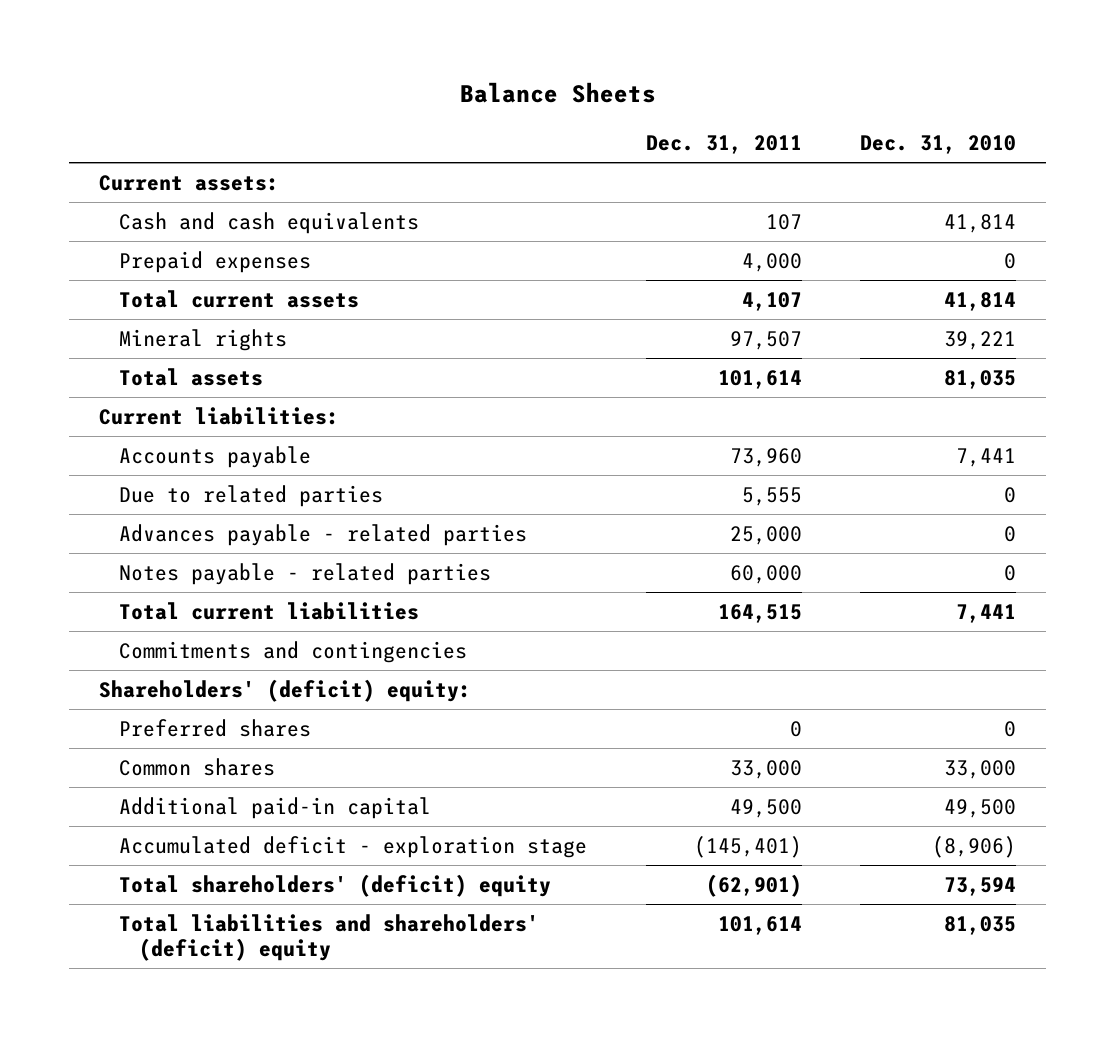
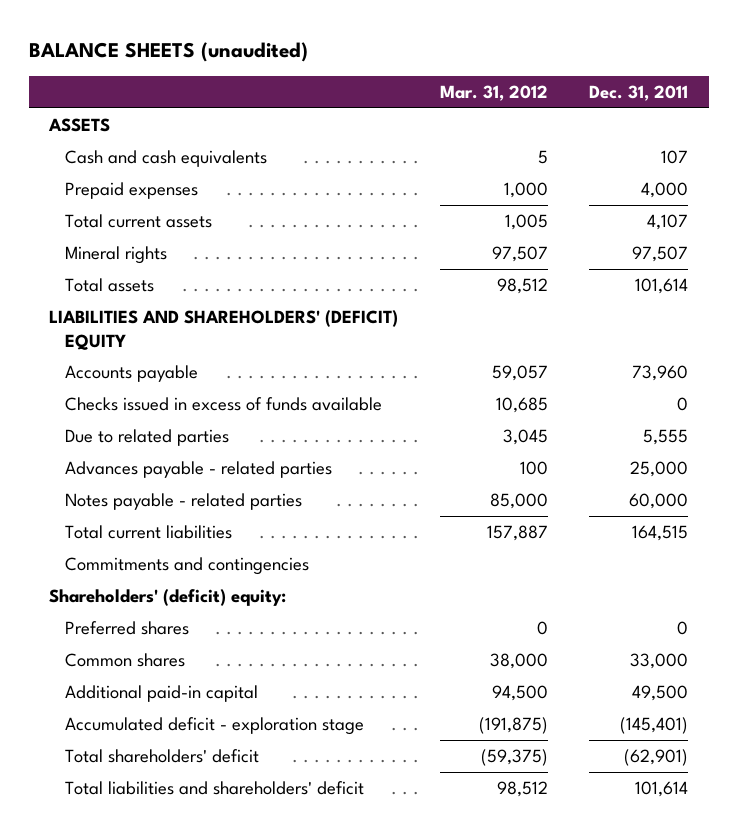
- Balance Sheets
+ BALANCE SHEETS (unaudited)
- | Dec. 31, 2011 | Dec. 31, 2010
+ | Mar. 31, 2012 | Dec. 31, 2011
- Current assets:
+ ASSETS
- Current liabilities:
+ LIABILITIES AND SHAREHOLDERS' (DEFICIT) EQUITY
+ Checks issued in excess of funds available | 10,685 | 0
- Total shareholders' (deficit) equity | (62,901) | 73,594
- Total liabilities and shareholders' (deficit) equity | 101,614 | 81,035
+ Total shareholders' deficit | (59,375) | (62,901)
+ Total liabilities and shareholders' deficit | 98,512 | 101,614

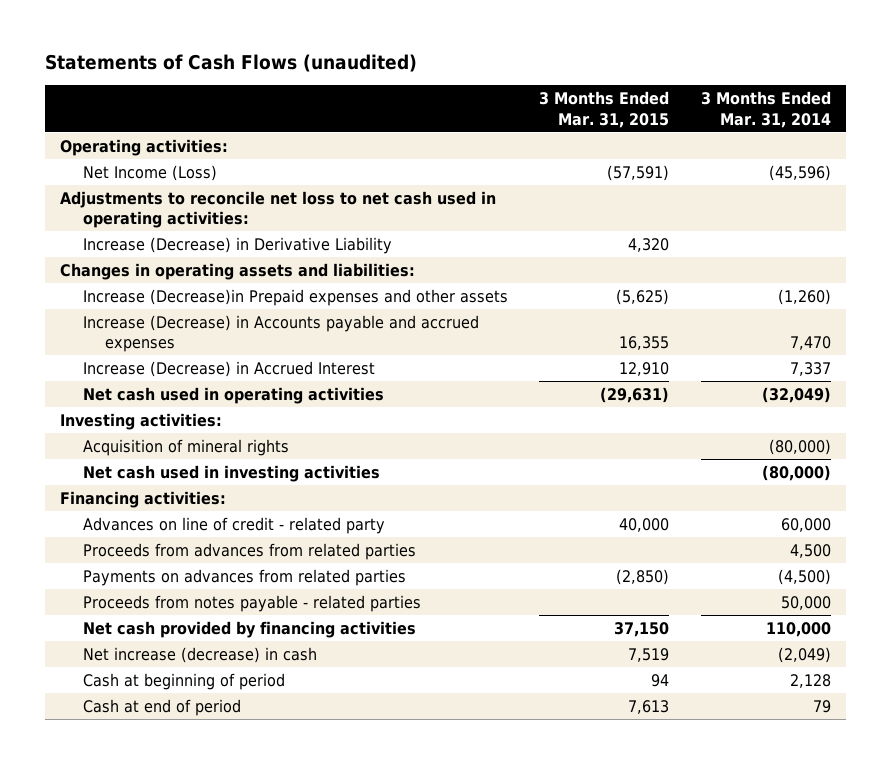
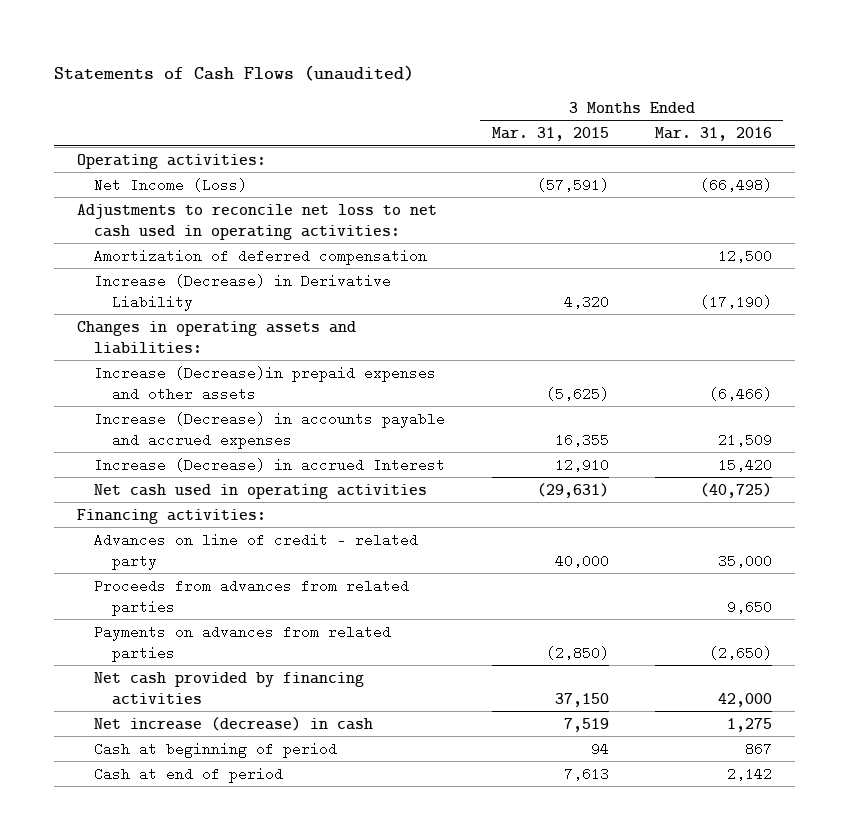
- | 3 Months Ended Mar. 31, 2015 | 3 Months Ended Mar. 31, 2014
+ | 3 Months Ended Mar. 31, 2015 | 3 Months Ended Mar. 31, 2016
+ Amortization of deferred compensation | | 12,500
- Increase (Decrease)in Prepaid expenses and other assets | (5,625) | (1,260)
- Increase (Decrease) in Accounts payable and accrued expenses | 16,355 | 7,470
- Increase (Decrease) in Accrued Interest | 12,910 | 7,337
+ Increase (Decrease)in prepaid expenses and other assets | (5,625) | (6,466)
+ Increase (Decrease) in accounts payable and accrued expenses | 16,355 | 21,509
+ Increase (Decrease) in accrued Interest | 12,910 | 15,420
- Investing activities:
- Acquisition of mineral rights | | (80,000)
- Net cash used in investing activities | | (80,000)
- Proceeds from notes payable - related parties | | 50,000

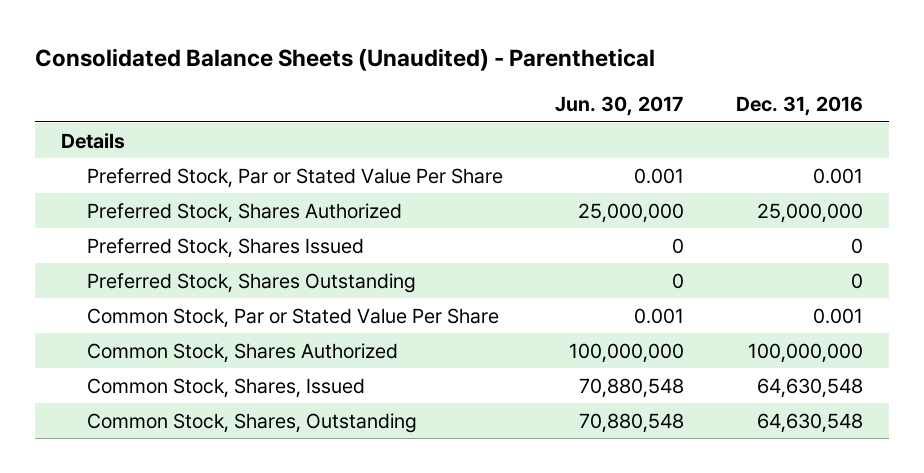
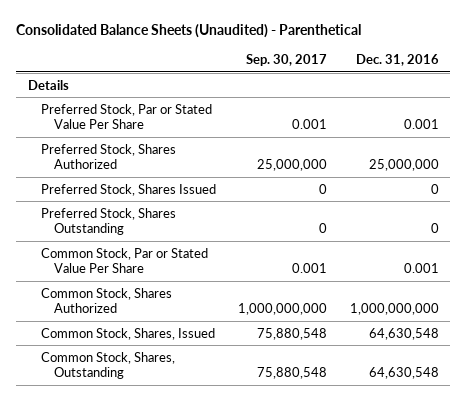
- | Jun. 30, 2017 | Dec. 31, 2016
+ | Sep. 30, 2017 | Dec. 31, 2016
- Common Stock, Shares Authorized | 100,000,000 | 100,000,000
+ Common Stock, Shares Authorized | 1,000,000,000 | 1,000,000,000

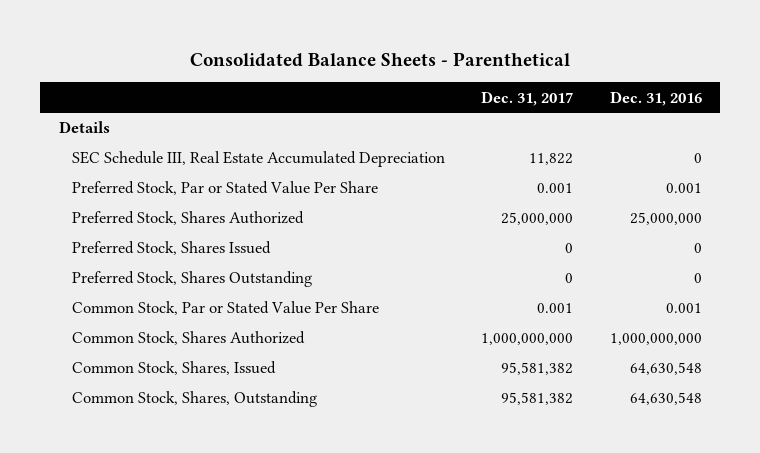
- Consolidated Balance Sheets (Unaudited) - Parenthetical
+ Consolidated Balance Sheets - Parenthetical
- | Sep. 30, 2017 | Dec. 31, 2016
+ | Dec. 31, 2017 | Dec. 31, 2016
+ SEC Schedule III, Real Estate Accumulated Depreciation | 11,822 | 0

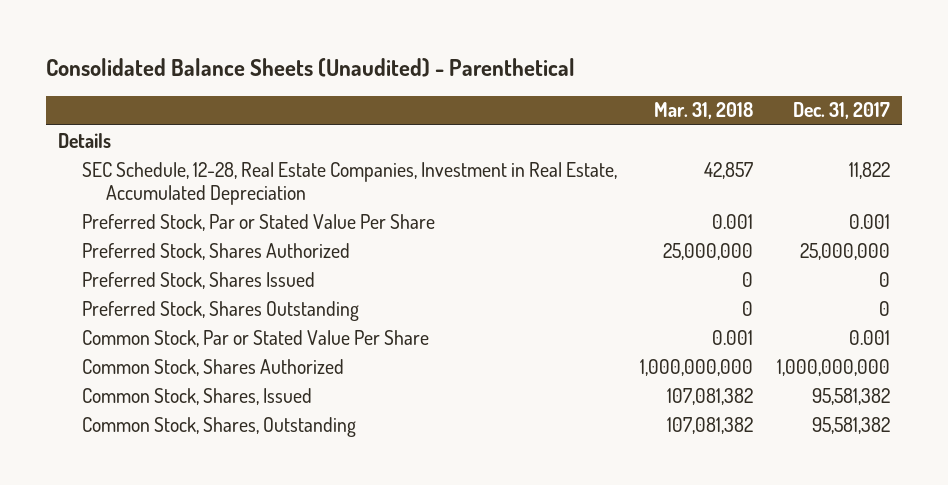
- Consolidated Balance Sheets - Parenthetical
+ Consolidated Balance Sheets (Unaudited) - Parenthetical
- | Dec. 31, 2017 | Dec. 31, 2016
+ | Mar. 31, 2018 | Dec. 31, 2017
- SEC Schedule III, Real Estate Accumulated Depreciation | 11,822 | 0
+ SEC Schedule, 12-28, Real Estate Companies, Investment in Real Estate, Accumulated Depreciation | 42,857 | 11,822

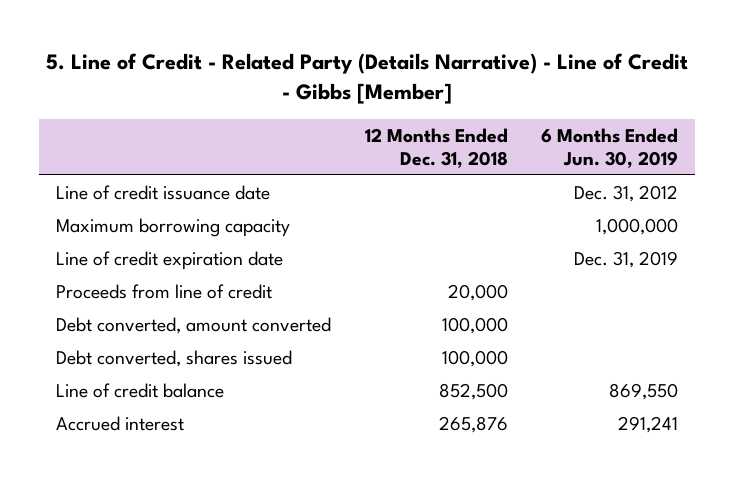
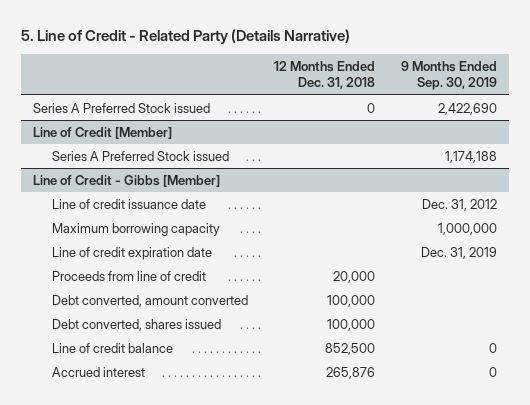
- 5. Line of Credit - Related Party (Details Narrative) - Line of Credit - Gibbs [Member]
+ 5. Line of Credit - Related Party (Details Narrative)
- | 12 Months Ended Dec. 31, 2018 | 6 Months Ended Jun. 30, 2019
+ | 12 Months Ended Dec. 31, 2018 | 9 Months Ended Sep. 30, 2019
+ Series A Preferred Stock issued | 0 | 2,422,690
+ Line of Credit [Member]
+ Series A Preferred Stock issued | | 1,174,188
+ Line of Credit - Gibbs [Member]

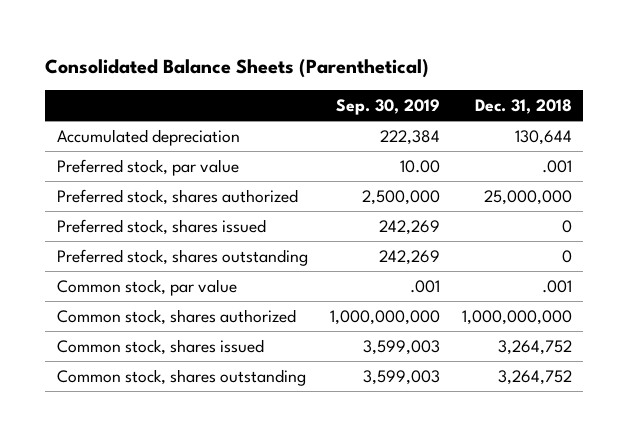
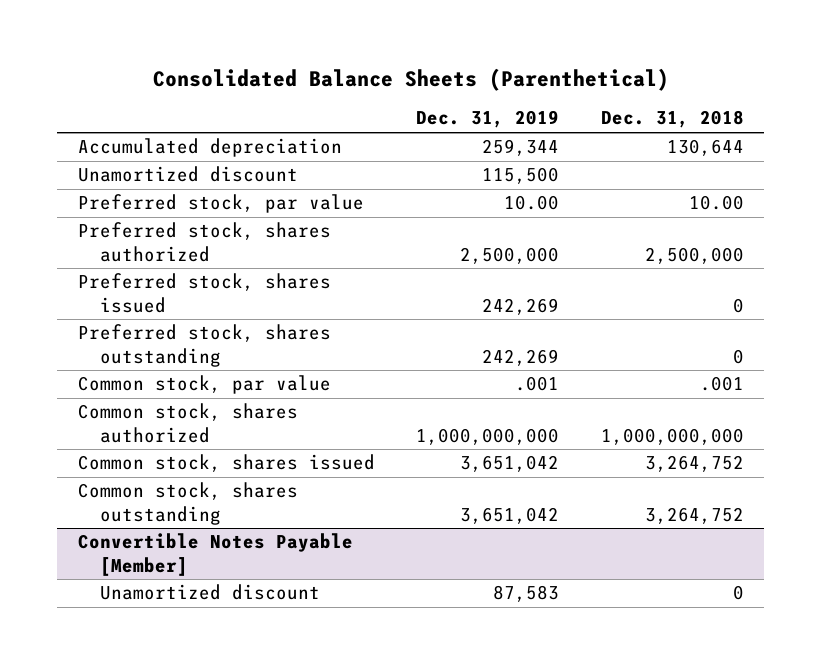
- | Sep. 30, 2019 | Dec. 31, 2018
+ | Dec. 31, 2019 | Dec. 31, 2018
- Preferred stock, par value | 10.00 | .001
- Preferred stock, shares authorized | 2,500,000 | 25,000,000
+ Unamortized discount | 115,500 |
+ Preferred stock, par value | 10.00 | 10.00
+ Preferred stock, shares authorized | 2,500,000 | 2,500,000
+ Convertible Notes Payable [Member]
+ Unamortized discount | 87,583 | 0

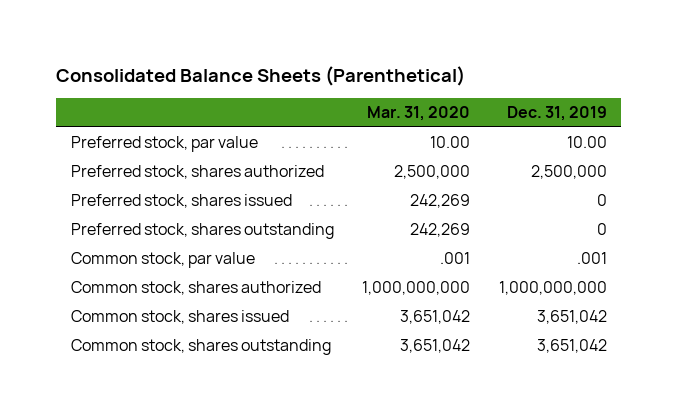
- | Dec. 31, 2019 | Dec. 31, 2018
+ | Mar. 31, 2020 | Dec. 31, 2019
- Accumulated depreciation | 259,344 | 130,644
- Unamortized discount | 115,500 |
- Preferred stock, shares issued | 242,269 | 0
- Preferred stock, shares outstanding | 242,269 | 0
+ Preferred stock, shares issued | 242,269 | 0
+ Preferred stock, shares outstanding | 242,269 | 0
- Convertible Notes Payable [Member]
- Unamortized discount | 87,583 | 0

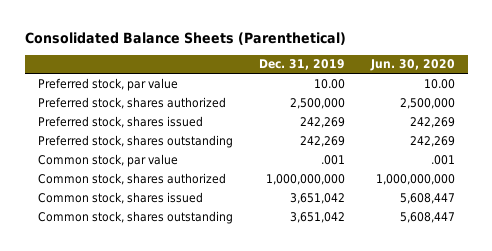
- | Mar. 31, 2020 | Dec. 31, 2019
+ | Dec. 31, 2019 | Jun. 30, 2020
- Preferred stock, shares issued | 242,269 | 0
- Preferred stock, shares outstanding | 242,269 | 0
+ Preferred stock, shares issued | 242,269 | 242,269
+ Preferred stock, shares outstanding | 242,269 | 242,269

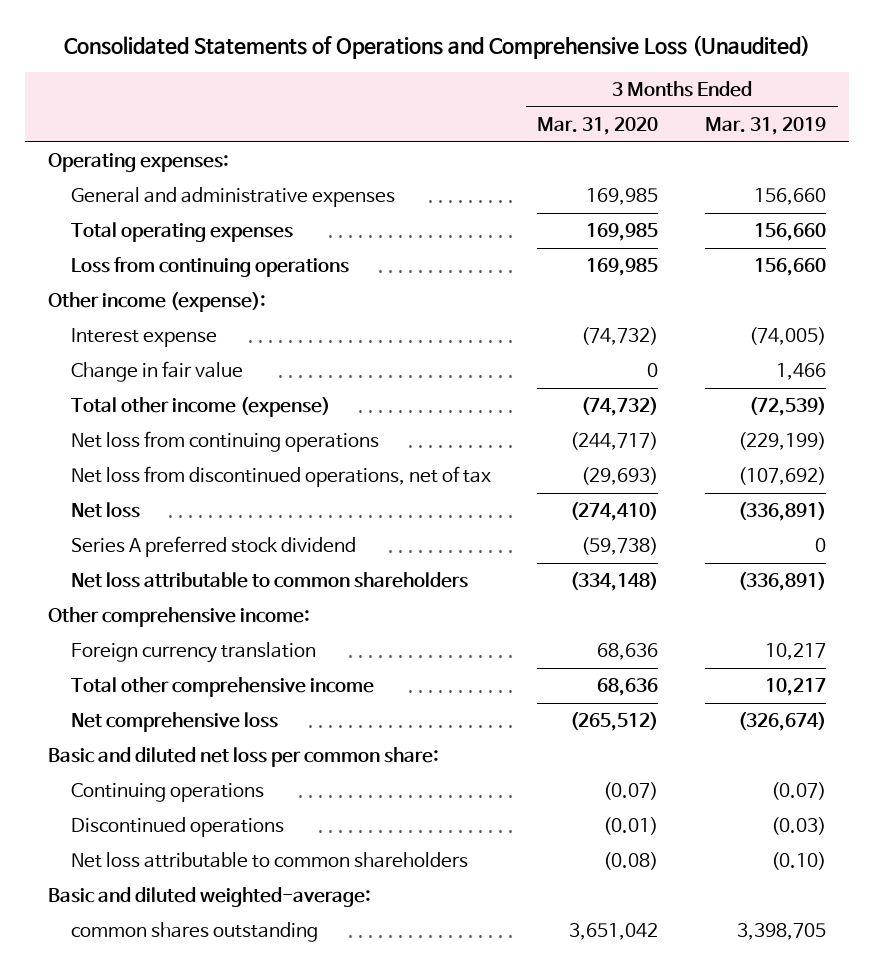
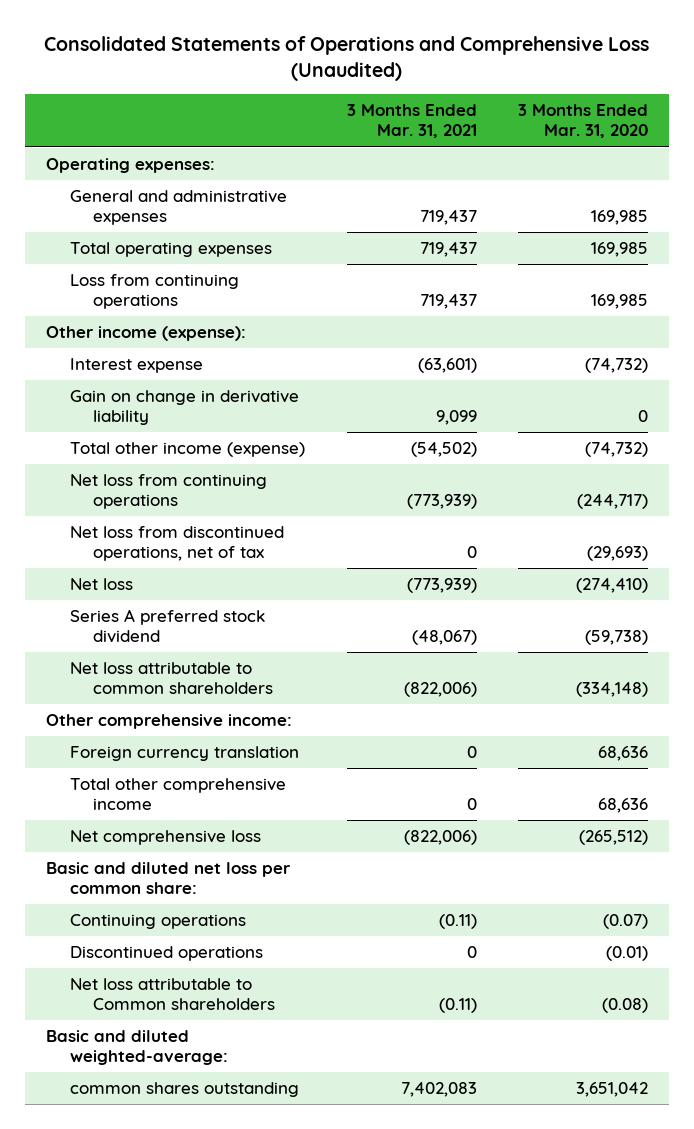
- | 3 Months Ended Mar. 31, 2020 | 3 Months Ended Mar. 31, 2019
+ | 3 Months Ended Mar. 31, 2021 | 3 Months Ended Mar. 31, 2020
- Change in fair value | 0 | 1,466
+ Gain on change in derivative liability | 9,099 | 0
- Net loss attributable to common shareholders | (0.08) | (0.10)
+ Net loss attributable to Common shareholders | (0.11) | (0.08)

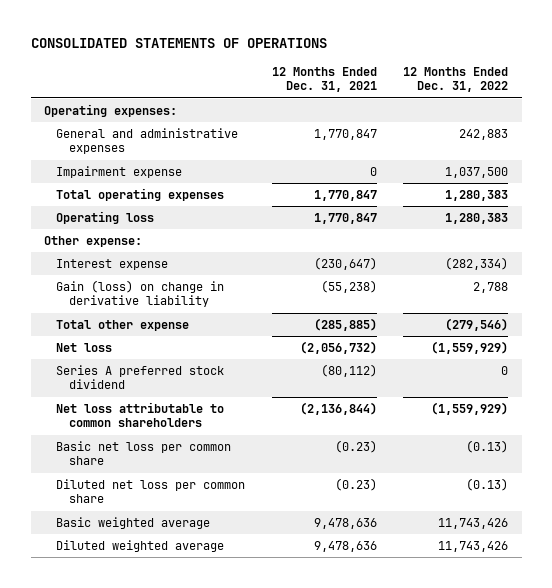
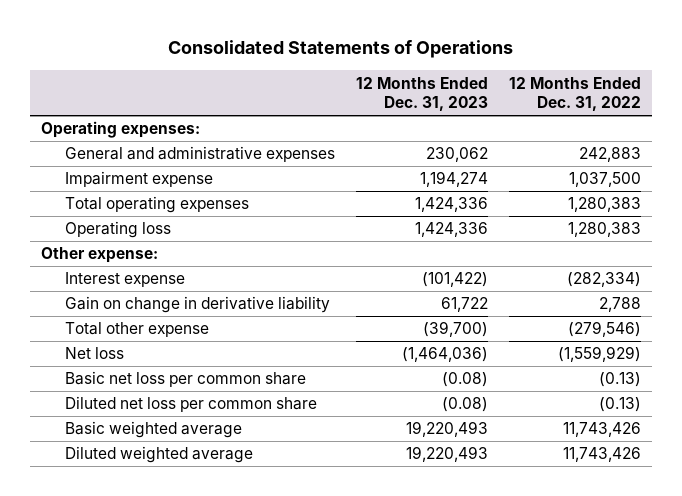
- CONSOLIDATED STATEMENTS OF OPERATIONS
+ Consolidated Statements of Operations
- | 12 Months Ended Dec. 31, 2021 | 12 Months Ended Dec. 31, 2022
+ | 12 Months Ended Dec. 31, 2023 | 12 Months Ended Dec. 31, 2022
- Gain (loss) on change in derivative liability | (55,238) | 2,788
+ Gain on change in derivative liability | 61,722 | 2,788
- Series A preferred stock dividend | (80,112) | 0
- Net loss attributable to common shareholders | (2,136,844) | (1,559,929)

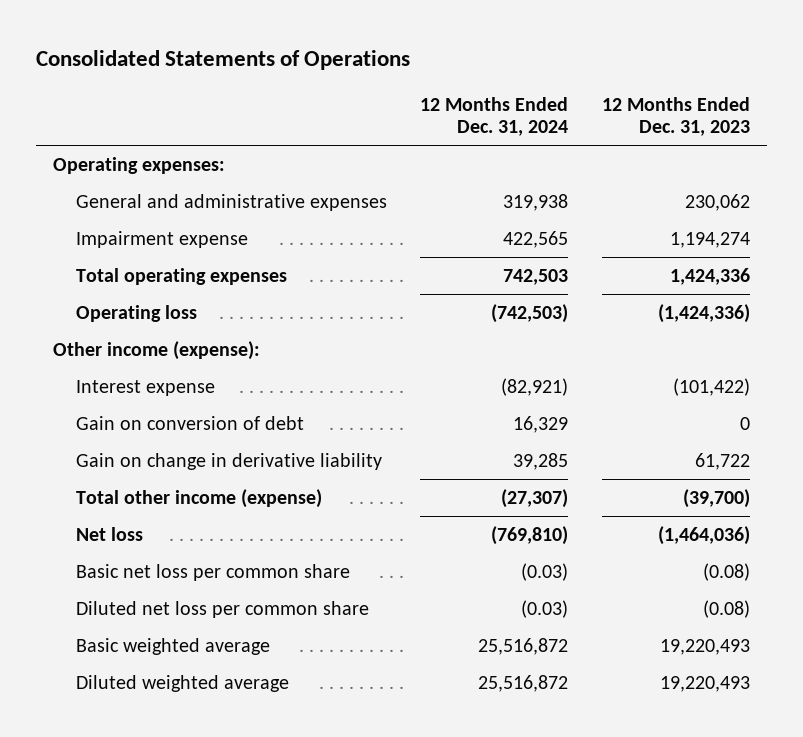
- | 12 Months Ended Dec. 31, 2023 | 12 Months Ended Dec. 31, 2022
+ | 12 Months Ended Dec. 31, 2024 | 12 Months Ended Dec. 31, 2023
- Operating loss | 1,424,336 | 1,280,383
- Other expense:
+ Operating loss | (742,503) | (1,424,336)
+ Other income (expense):
+ Gain on conversion of debt | 16,329 | 0
- Total other expense | (39,700) | (279,546)
+ Total other income (expense) | (27,307) | (39,700)

